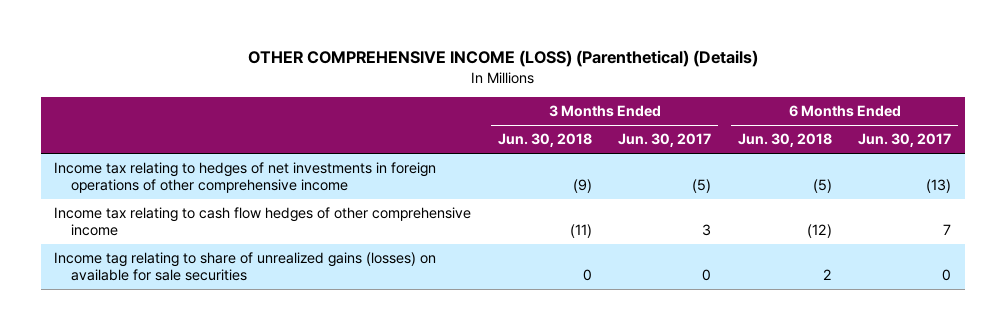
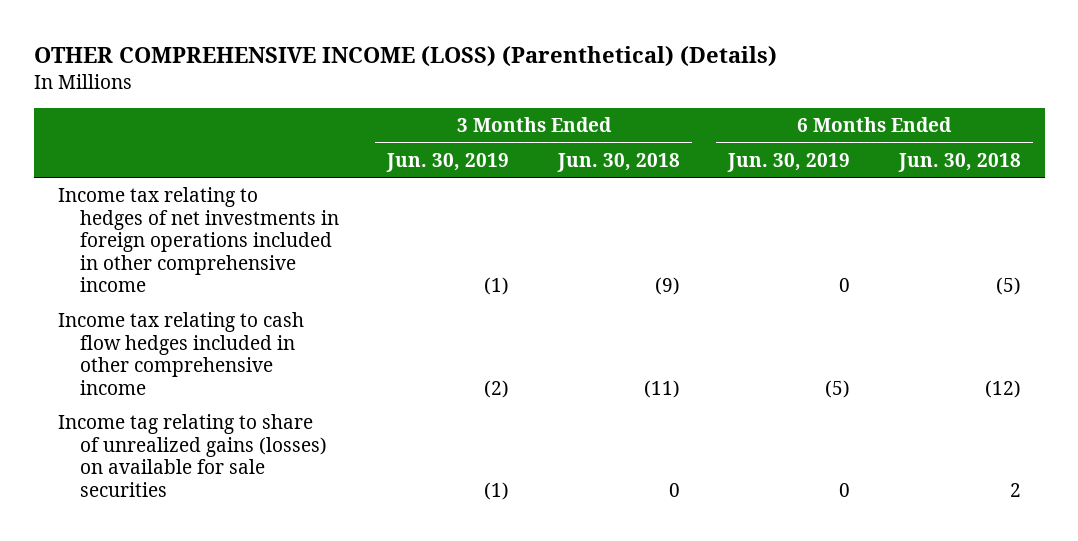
- | 3 Months Ended Jun. 30, 2018 | 3 Months Ended Jun. 30, 2017 | 6 Months Ended Jun. 30, 2018 | 6 Months Ended Jun. 30, 2017
+ | 3 Months Ended Jun. 30, 2019 | 3 Months Ended Jun. 30, 2018 | 6 Months Ended Jun. 30, 2019 | 6 Months Ended Jun. 30, 2018
- Income tax relating to hedges of net investments in foreign operations of other comprehensive income | (9) | (5) | (5) | (13)
- Income tax relating to cash flow hedges of other comprehensive income | (11) | 3 | (12) | 7
+ Income tax relating to hedges of net investments in foreign operations included in other comprehensive income | (1) | (9) | 0 | (5)
+ Income tax relating to cash flow hedges included in other comprehensive income | (2) | (11) | (5) | (12)

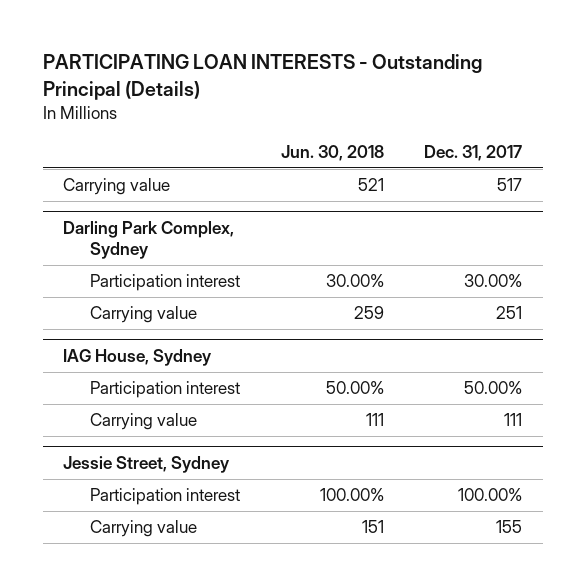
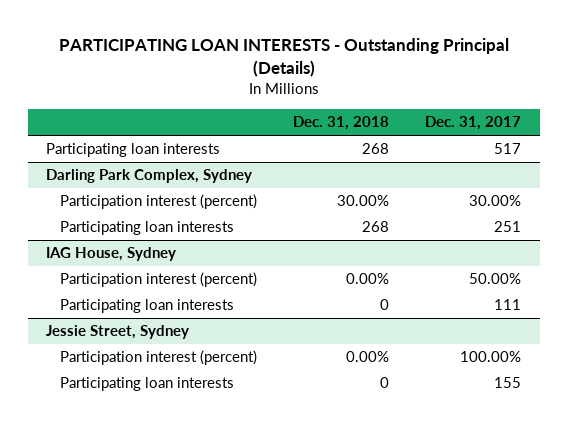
- | Jun. 30, 2018 | Dec. 31, 2017
+ | Dec. 31, 2018 | Dec. 31, 2017
- Carrying value | 521 | 517
+ Participating loan interests | 268 | 517
@ Darling Park Complex, Sydney
- Participation interest | 30.00% | 30.00%
- Carrying value | 259 | 251
+ Participation interest (percent) | 30.00% | 30.00%
+ Participating loan interests | 268 | 251
@ IAG House, Sydney
- Participation interest | 50.00% | 50.00%
- Carrying value | 111 | 111
+ Participation interest (percent) | 0.00% | 50.00%
+ Participating loan interests | 0 | 111
@ Jessie Street, Sydney
- Participation interest | 100.00% | 100.00%
- Carrying value | 151 | 155
+ Participation interest (percent) | 0.00% | 100.00%
+ Participating loan interests | 0 | 155

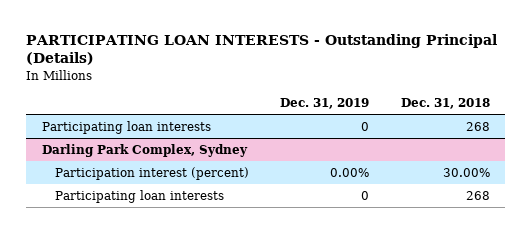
- | Dec. 31, 2018 | Dec. 31, 2017
+ | Dec. 31, 2019 | Dec. 31, 2018
- IAG House, Sydney
- Participation interest (percent) | 0.00% | 50.00%
- Participating loan interests | 0 | 111
- Jessie Street, Sydney
- Participation interest (percent) | 0.00% | 100.00%
- Participating loan interests | 0 | 155

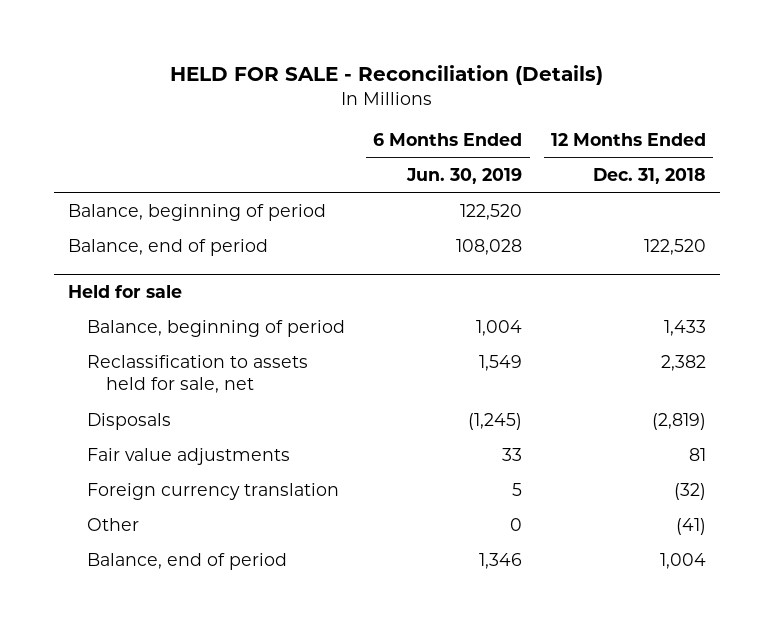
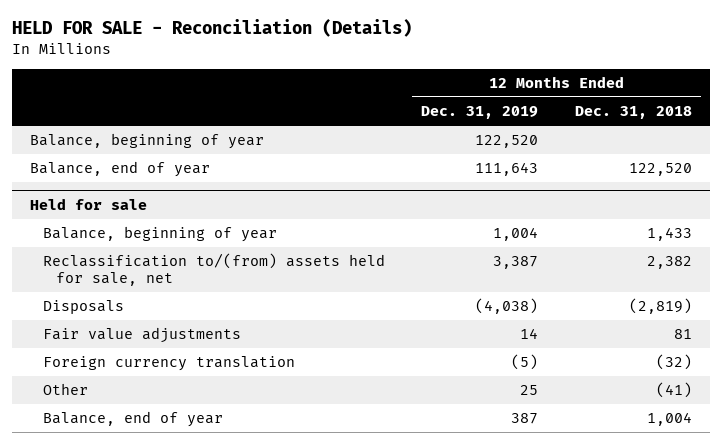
- | 6 Months Ended Jun. 30, 2019 | 12 Months Ended Dec. 31, 2018
+ | 12 Months Ended Dec. 31, 2019 | 12 Months Ended Dec. 31, 2018
- Balance, beginning of period | 122,520 |
- Balance, end of period | 108,028 | 122,520
+ Balance, beginning of year | 122,520 |
+ Balance, end of year | 111,643 | 122,520
@ Held for sale
- Balance, beginning of period | 1,004 | 1,433
- Reclassification to assets held for sale, net | 1,549 | 2,382
+ Balance, beginning of year | 1,004 | 1,433
+ Reclassification to/(from) assets held for sale, net | 3,387 | 2,382
- Balance, end of period | 1,346 | 1,004
+ Balance, end of year | 387 | 1,004

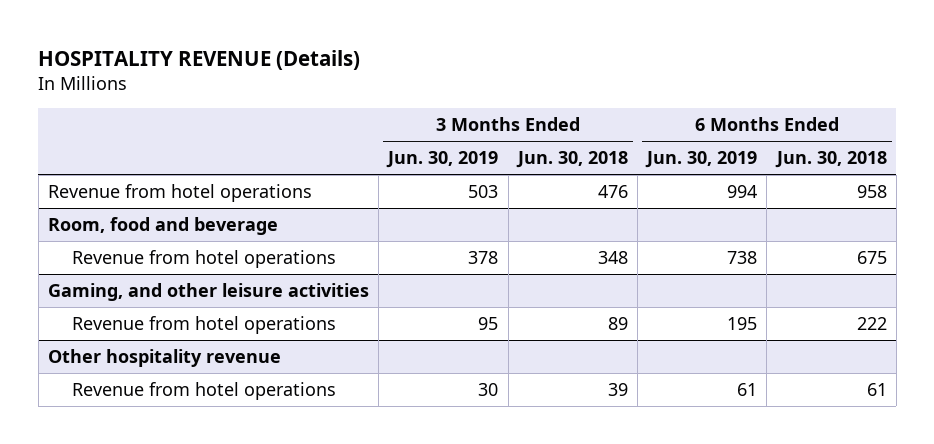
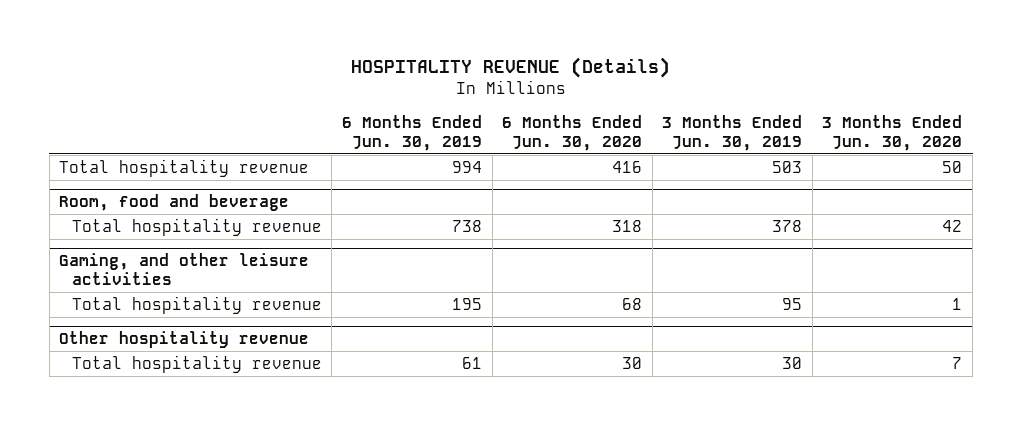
- | 3 Months Ended Jun. 30, 2019 | 3 Months Ended Jun. 30, 2018 | 6 Months Ended Jun. 30, 2019 | 6 Months Ended Jun. 30, 2018
+ | 6 Months Ended Jun. 30, 2019 | 6 Months Ended Jun. 30, 2020 | 3 Months Ended Jun. 30, 2019 | 3 Months Ended Jun. 30, 2020
- Revenue from hotel operations | 503 | 476 | 994 | 958
+ Total hospitality revenue | 994 | 416 | 503 | 50
@ Room, food and beverage
- Revenue from hotel operations | 378 | 348 | 738 | 675
+ Total hospitality revenue | 738 | 318 | 378 | 42
@ Gaming, and other leisure activities
- Revenue from hotel operations | 95 | 89 | 195 | 222
+ Total hospitality revenue | 195 | 68 | 95 | 1
@ Other hospitality revenue
- Revenue from hotel operations | 30 | 39 | 61 | 61
+ Total hospitality revenue | 61 | 30 | 30 | 7

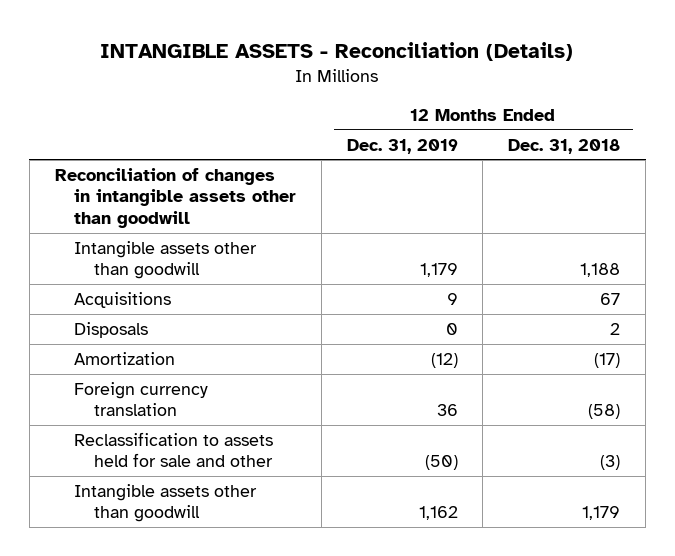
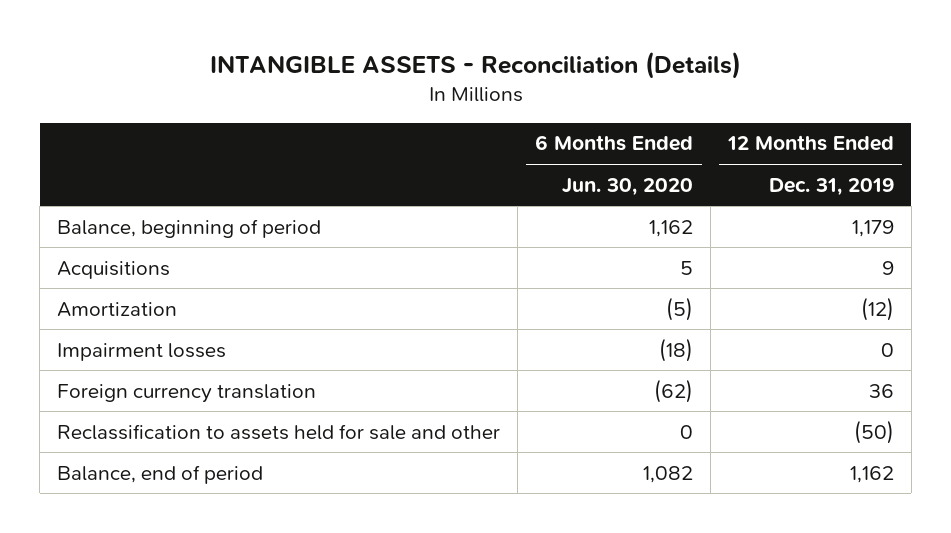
- | 12 Months Ended Dec. 31, 2019 | 12 Months Ended Dec. 31, 2018
+ | 6 Months Ended Jun. 30, 2020 | 12 Months Ended Dec. 31, 2019
- Reconciliation of changes in intangible assets other than goodwill
- Intangible assets other than goodwill | 1,179 | 1,188
+ Balance, beginning of period | 1,162 | 1,179
- Disposals | 0 | 2
+ Impairment losses | (18) | 0
- Intangible assets other than goodwill | 1,162 | 1,179
+ Balance, end of period | 1,082 | 1,162

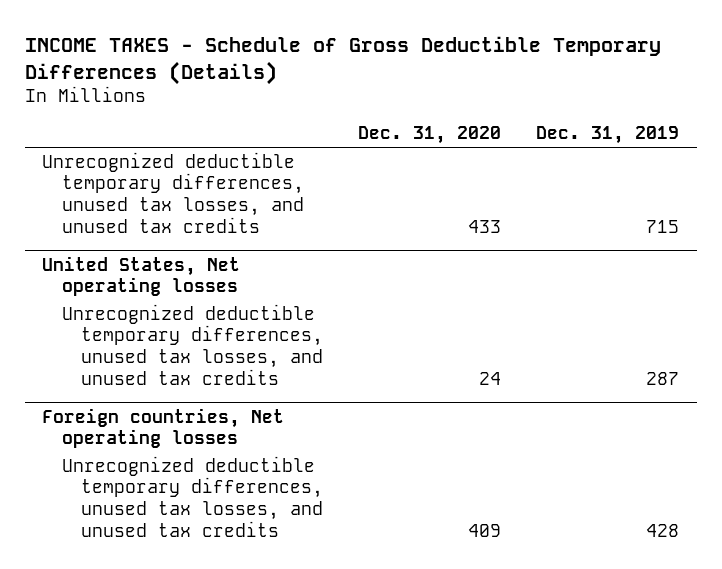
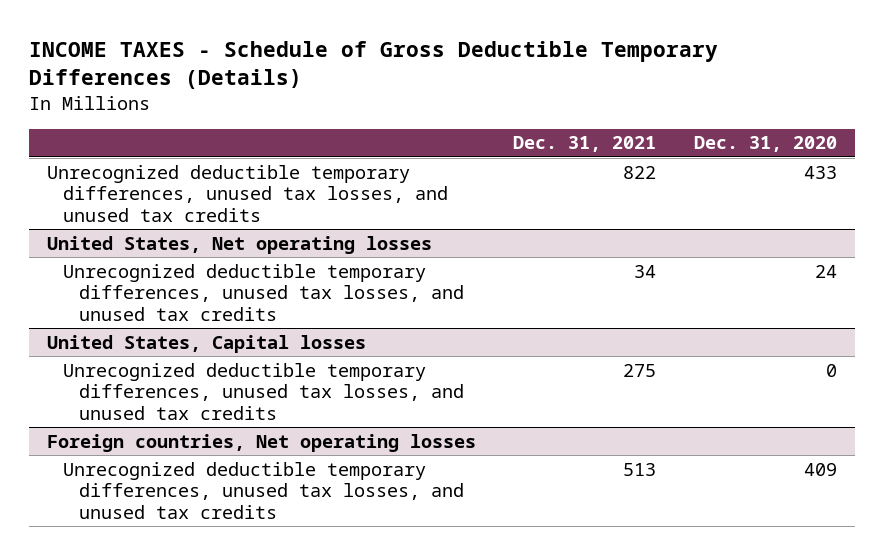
- | Dec. 31, 2020 | Dec. 31, 2019
+ | Dec. 31, 2021 | Dec. 31, 2020
+ United States, Capital losses
+ Unrecognized deductible temporary differences, unused tax losses, and unused tax credits | 275 | 0

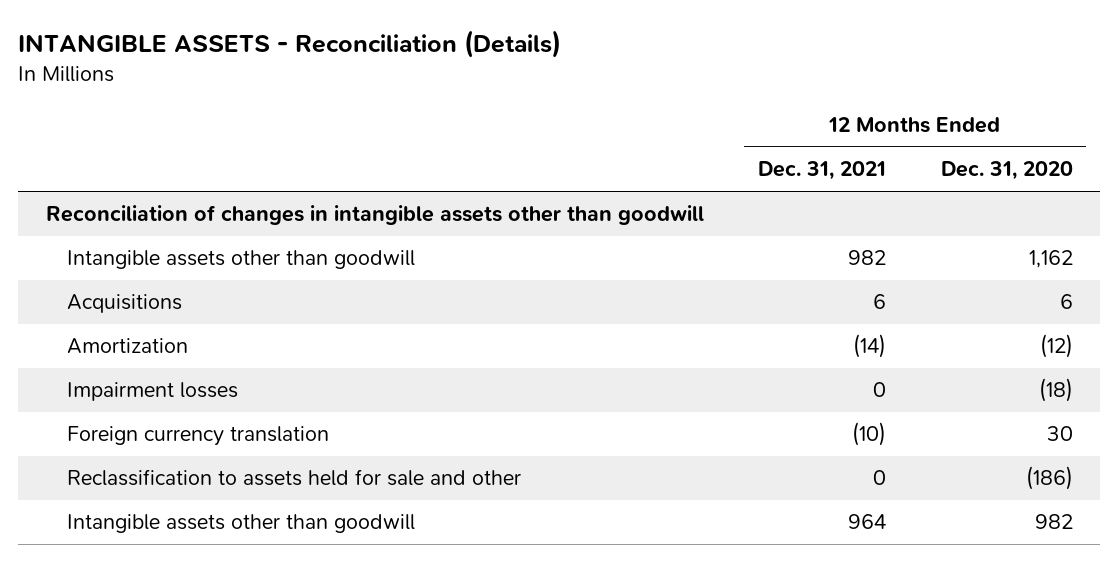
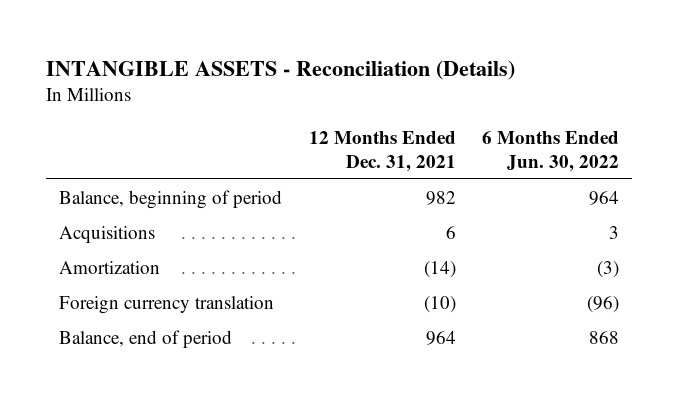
- | 12 Months Ended Dec. 31, 2021 | 12 Months Ended Dec. 31, 2020
+ | 12 Months Ended Dec. 31, 2021 | 6 Months Ended Jun. 30, 2022
- Reconciliation of changes in intangible assets other than goodwill
- Intangible assets other than goodwill | 982 | 1,162
+ Balance, beginning of period | 982 | 964
- Impairment losses | 0 | (18)
- Reclassification to assets held for sale and other | 0 | (186)
- Intangible assets other than goodwill | 964 | 982
+ Balance, end of period | 964 | 868

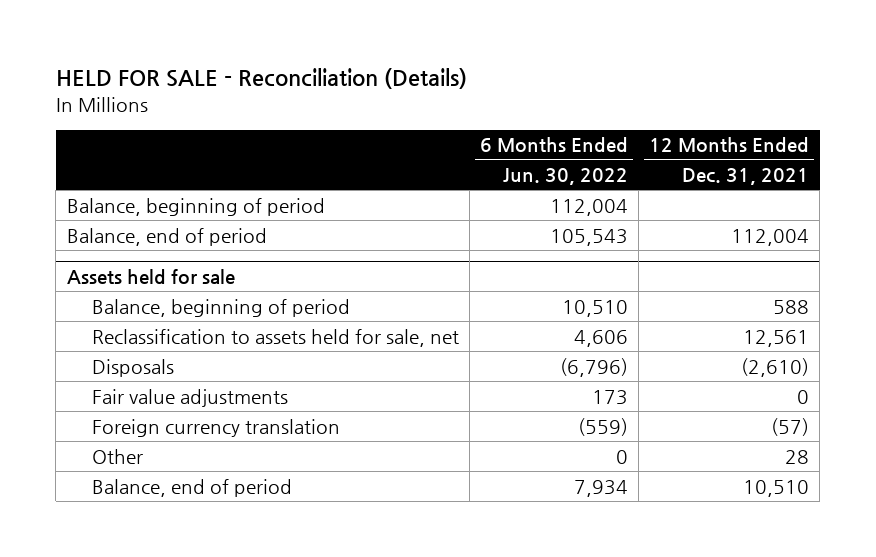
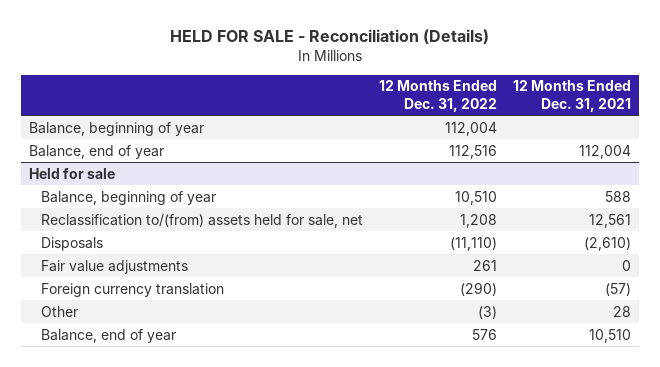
- | 6 Months Ended Jun. 30, 2022 | 12 Months Ended Dec. 31, 2021
+ | 12 Months Ended Dec. 31, 2022 | 12 Months Ended Dec. 31, 2021
- Balance, beginning of period | 112,004 |
- Balance, end of period | 105,543 | 112,004
- Assets held for sale
- Balance, beginning of period | 10,510 | 588
- Reclassification to assets held for sale, net | 4,606 | 12,561
+ Balance, beginning of year | 112,004 |
+ Balance, end of year | 112,516 | 112,004
+ Held for sale
+ Balance, beginning of year | 10,510 | 588
+ Reclassification to/(from) assets held for sale, net | 1,208 | 12,561
- Balance, end of period | 7,934 | 10,510
+ Balance, end of year | 576 | 10,510

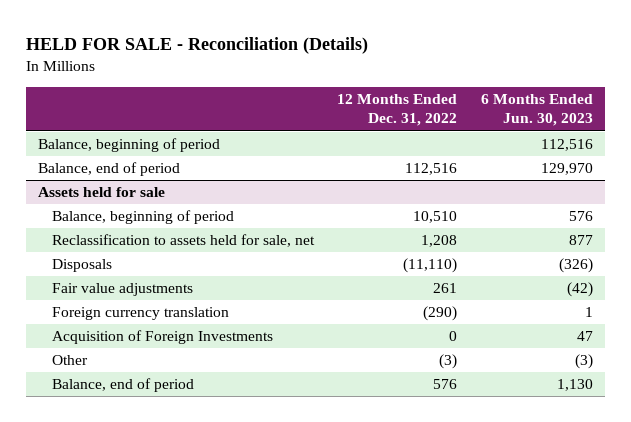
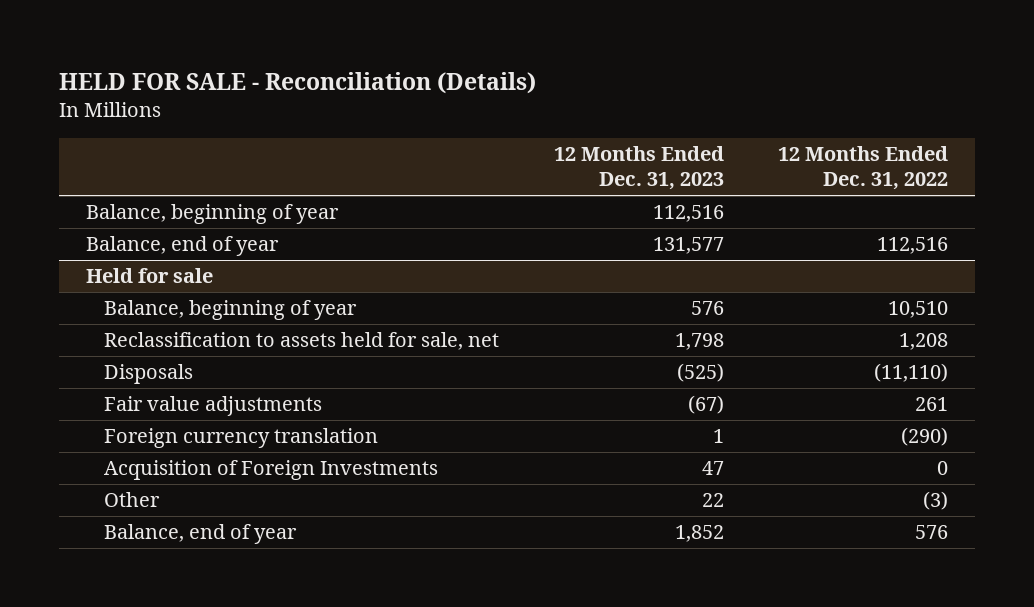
- | 12 Months Ended Dec. 31, 2022 | 6 Months Ended Jun. 30, 2023
+ | 12 Months Ended Dec. 31, 2023 | 12 Months Ended Dec. 31, 2022
- Balance, beginning of period | | 112,516
- Balance, end of period | 112,516 | 129,970
- Assets held for sale
- Balance, beginning of period | 10,510 | 576
+ Balance, beginning of year | 112,516 |
+ Balance, end of year | 131,577 | 112,516
+ Held for sale
+ Balance, beginning of year | 576 | 10,510
- Balance, end of period | 576 | 1,130
+ Balance, end of year | 1,852 | 576

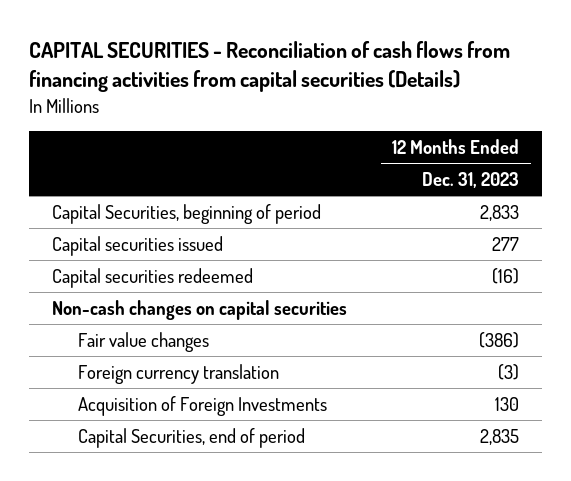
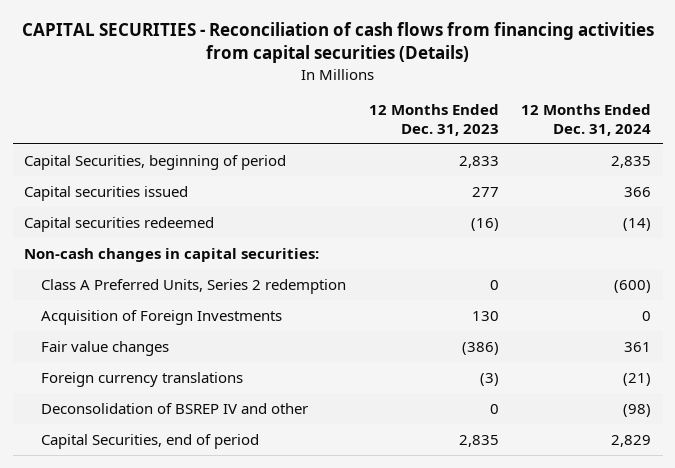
- | 12 Months Ended Dec. 31, 2023
+ | 12 Months Ended Dec. 31, 2023 | 12 Months Ended Dec. 31, 2024
- Non-cash changes on capital securities
- Foreign currency translation | (3)
+ Non-cash changes in capital securities:
+ Class A Preferred Units, Series 2 redemption | 0 | (600)
moved down: Fair value changes | (386) | 361
+ Foreign currency translations | (3) | (21)
+ Deconsolidation of BSREP IV and other | 0 | (98)

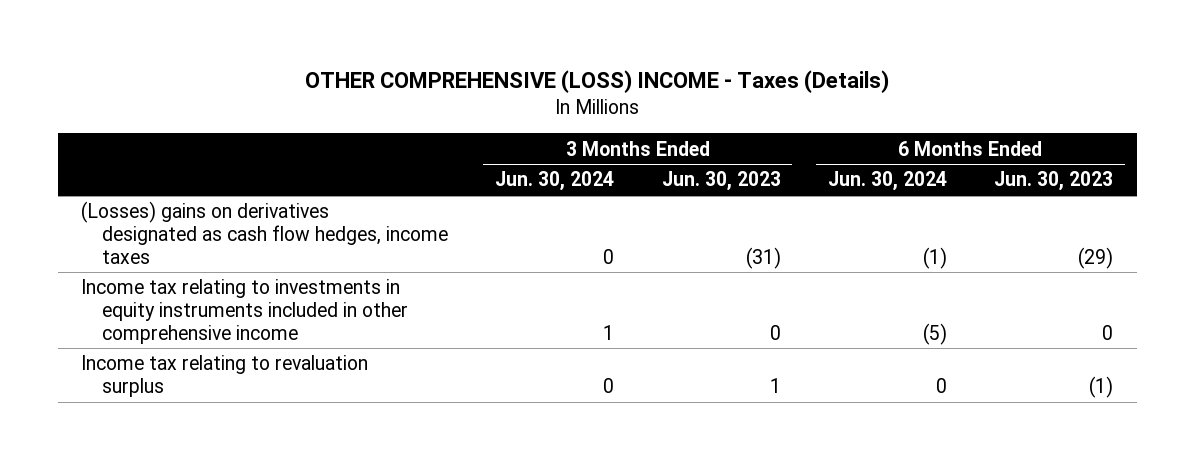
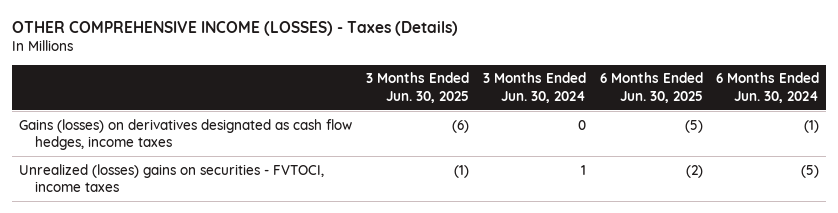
- OTHER COMPREHENSIVE (LOSS) INCOME - Taxes (Details)
+ OTHER COMPREHENSIVE INCOME (LOSSES) - Taxes (Details)
- | 3 Months Ended Jun. 30, 2024 | 3 Months Ended Jun. 30, 2023 | 6 Months Ended Jun. 30, 2024 | 6 Months Ended Jun. 30, 2023
+ | 3 Months Ended Jun. 30, 2025 | 3 Months Ended Jun. 30, 2024 | 6 Months Ended Jun. 30, 2025 | 6 Months Ended Jun. 30, 2024
- (Losses) gains on derivatives designated as cash flow hedges, income taxes | 0 | (31) | (1) | (29)
- Income tax relating to investments in equity instruments included in other comprehensive income | 1 | 0 | (5) | 0
- Income tax relating to revaluation surplus | 0 | 1 | 0 | (1)
+ Gains (losses) on derivatives designated as cash flow hedges, income taxes | (6) | 0 | (5) | (1)
+ Unrealized (losses) gains on securities - FVTOCI, income taxes | (1) | 1 | (2) | (5)

